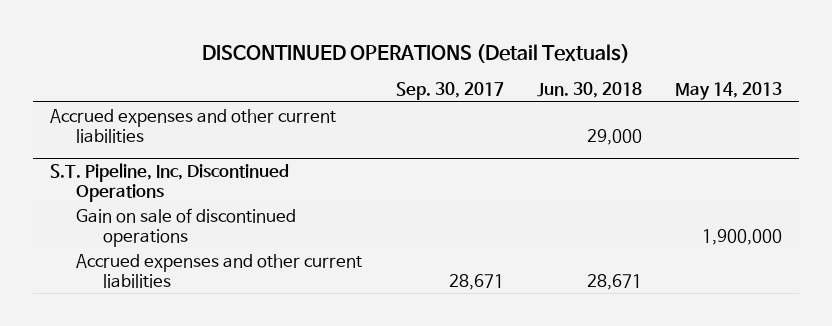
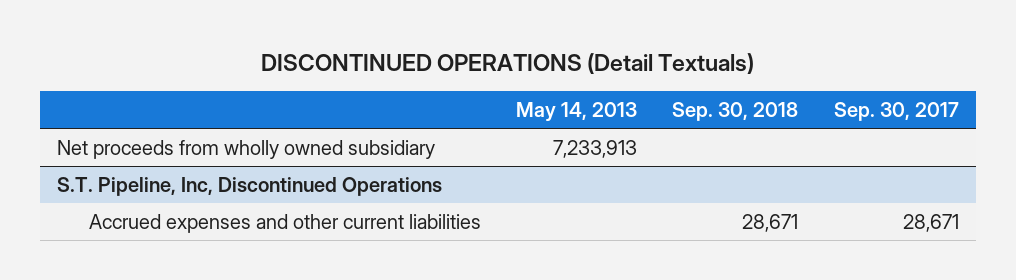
- | Sep. 30, 2017 | Jun. 30, 2018 | May 14, 2013
+ | May 14, 2013 | Sep. 30, 2018 | Sep. 30, 2017
- Accrued expenses and other current liabilities | | 29,000 |
+ Net proceeds from wholly owned subsidiary | 7,233,913 | |
@ S.T. Pipeline, Inc, Discontinued Operations
- Gain on sale of discontinued operations | | | 1,900,000

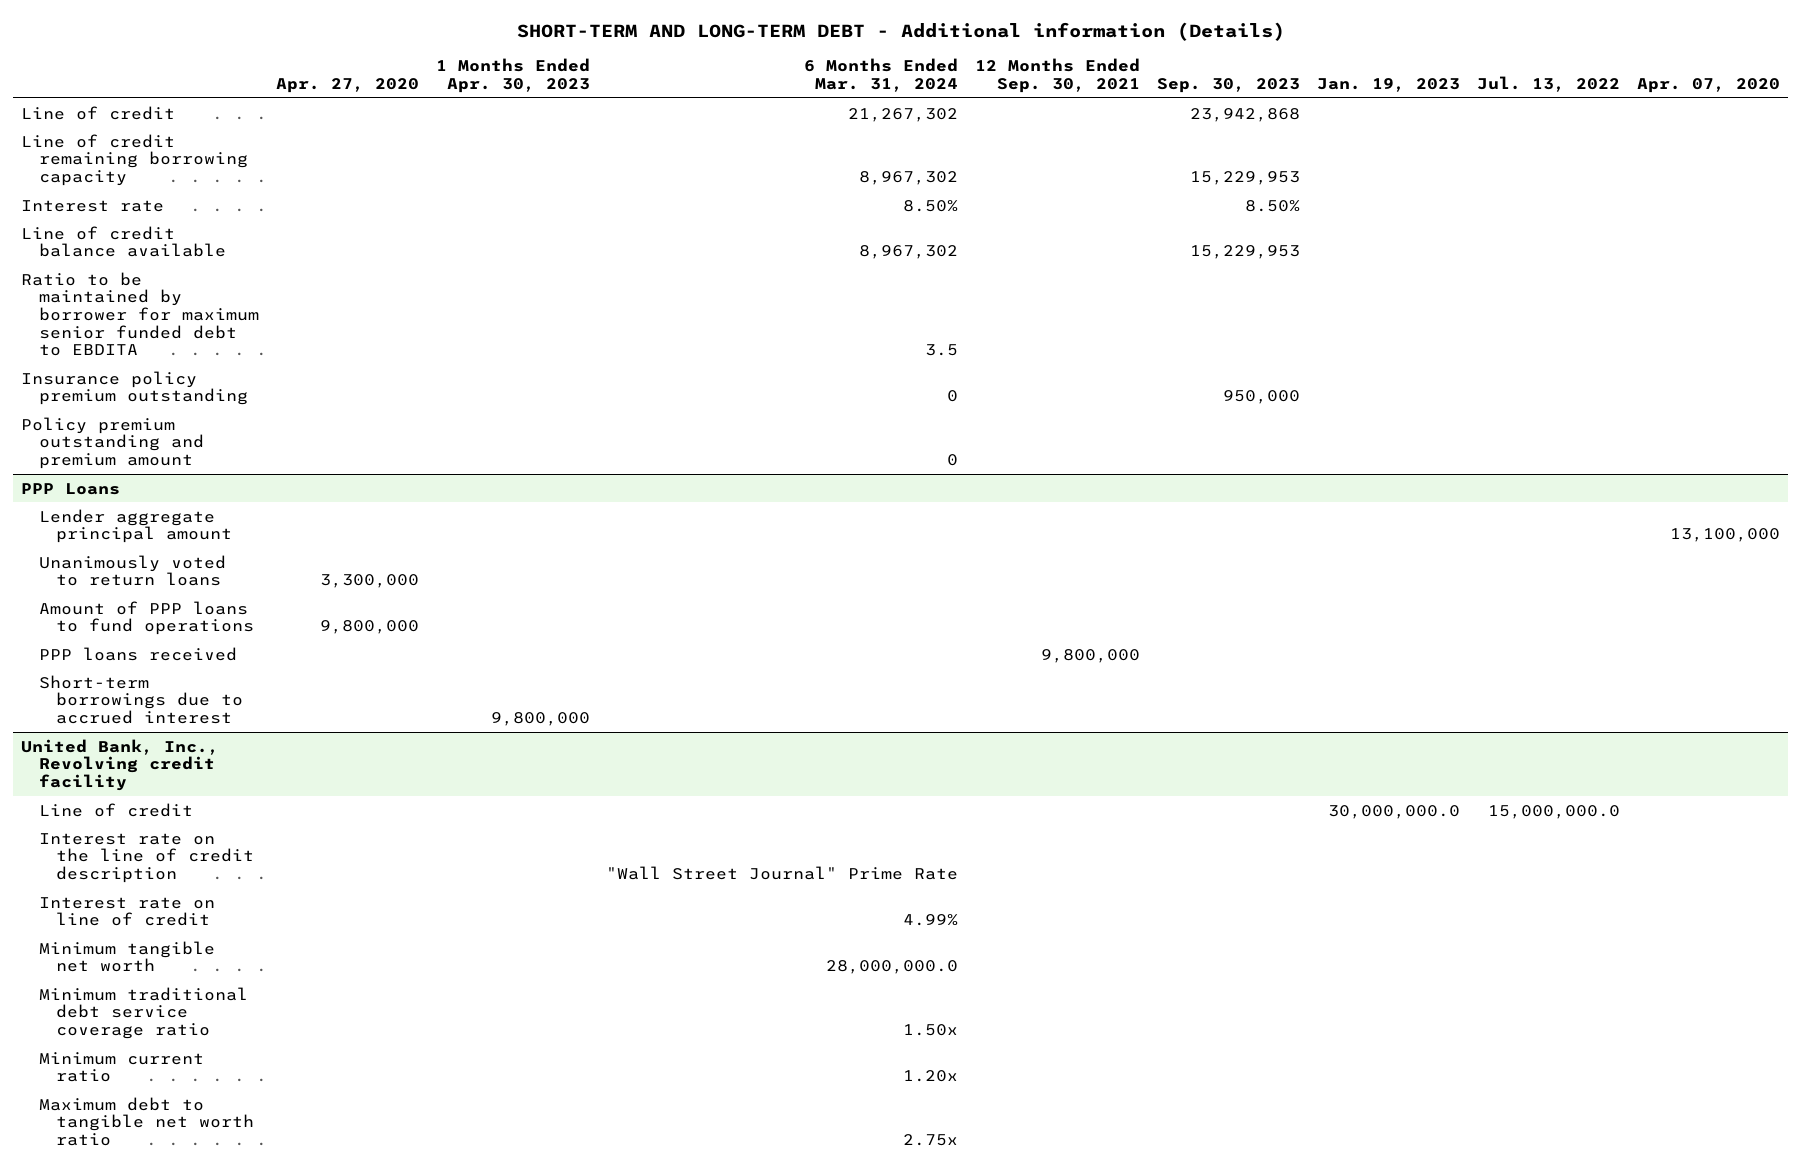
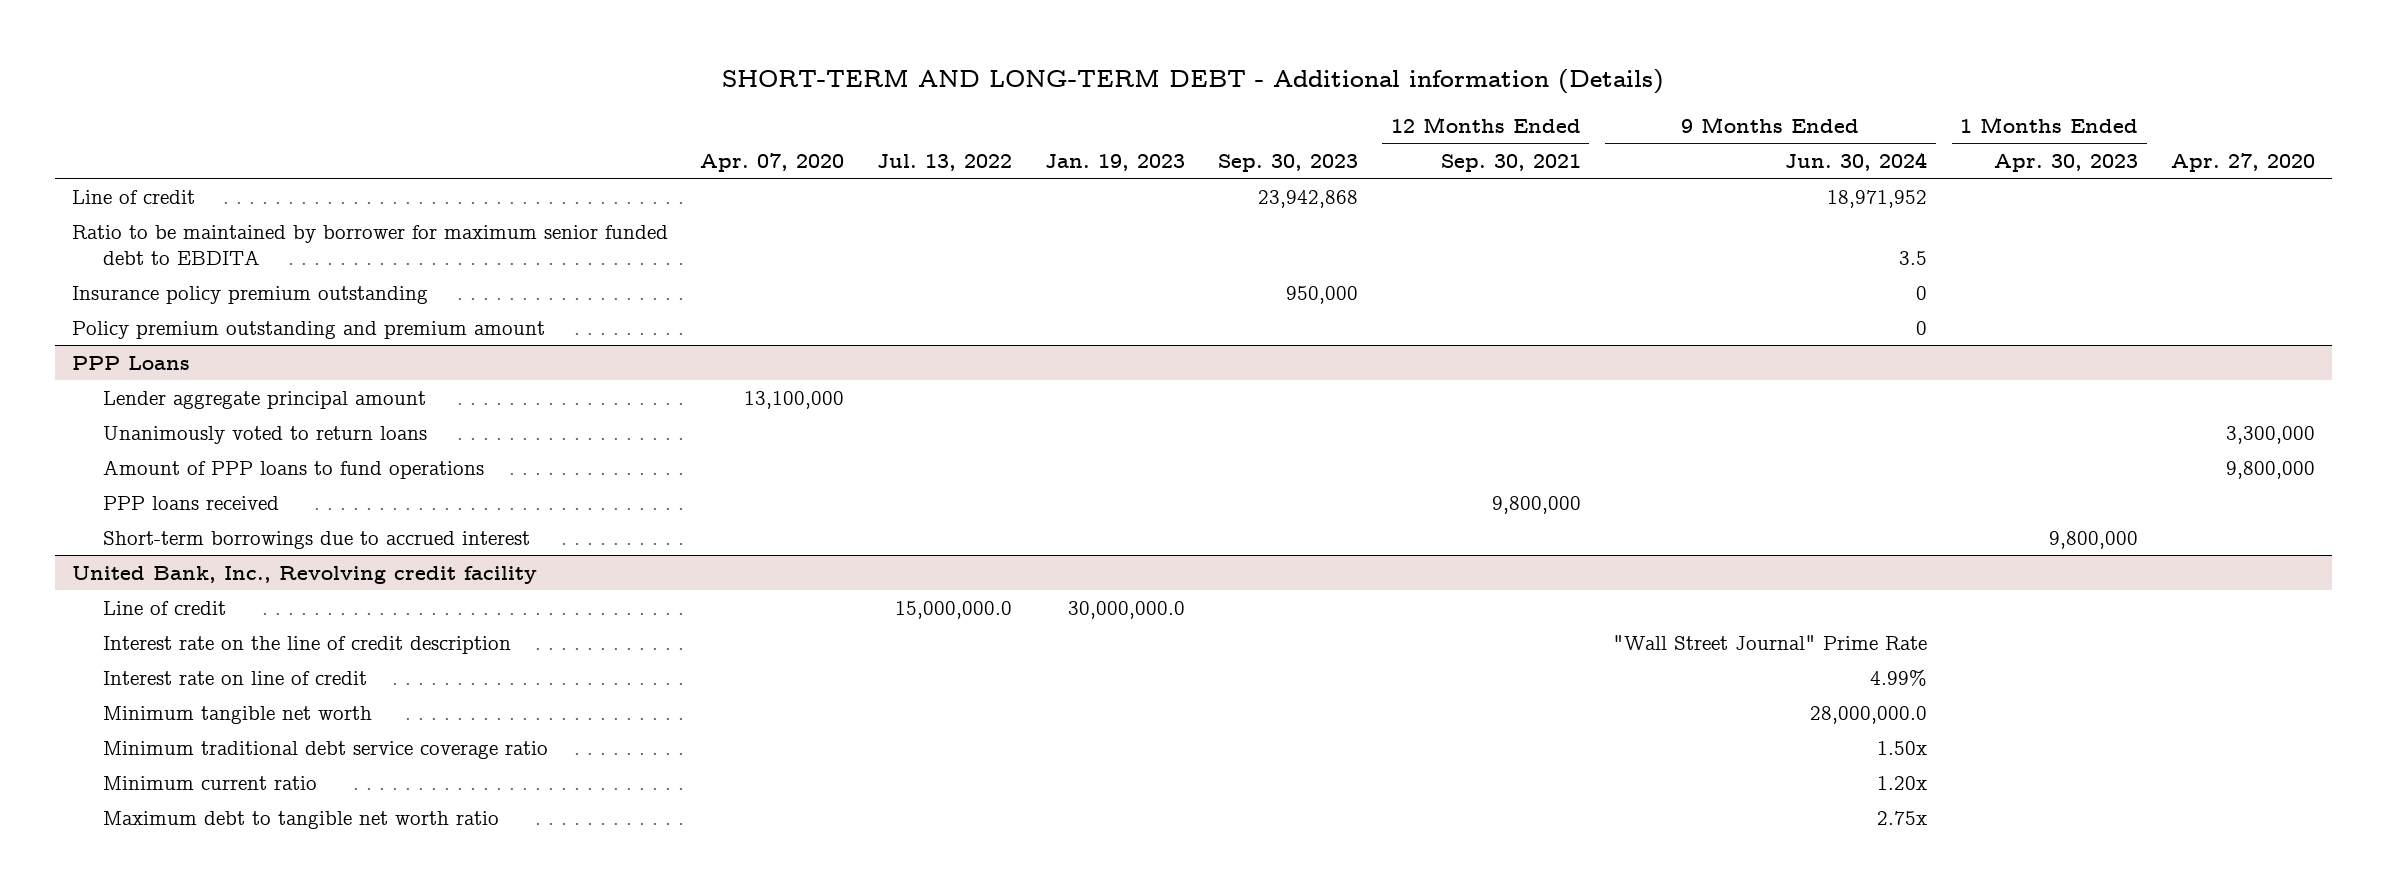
- | Apr. 27, 2020 | 1 Months Ended Apr. 30, 2023 | 6 Months Ended Mar. 31, 2024 | 12 Months Ended Sep. 30, 2021 | Sep. 30, 2023 | Jan. 19, 2023 | Jul. 13, 2022 | Apr. 07, 2020
+ | Apr. 07, 2020 | Jul. 13, 2022 | Jan. 19, 2023 | Sep. 30, 2023 | 12 Months Ended Sep. 30, 2021 | 9 Months Ended Jun. 30, 2024 | 1 Months Ended Apr. 30, 2023 | Apr. 27, 2020
- Line of credit remaining borrowing capacity | | | 8,967,302 | | 15,229,953 | | |
- Interest rate | | | 8.50% | | 8.50% | | |
- Line of credit balance available | | | 8,967,302 | | 15,229,953 | | |

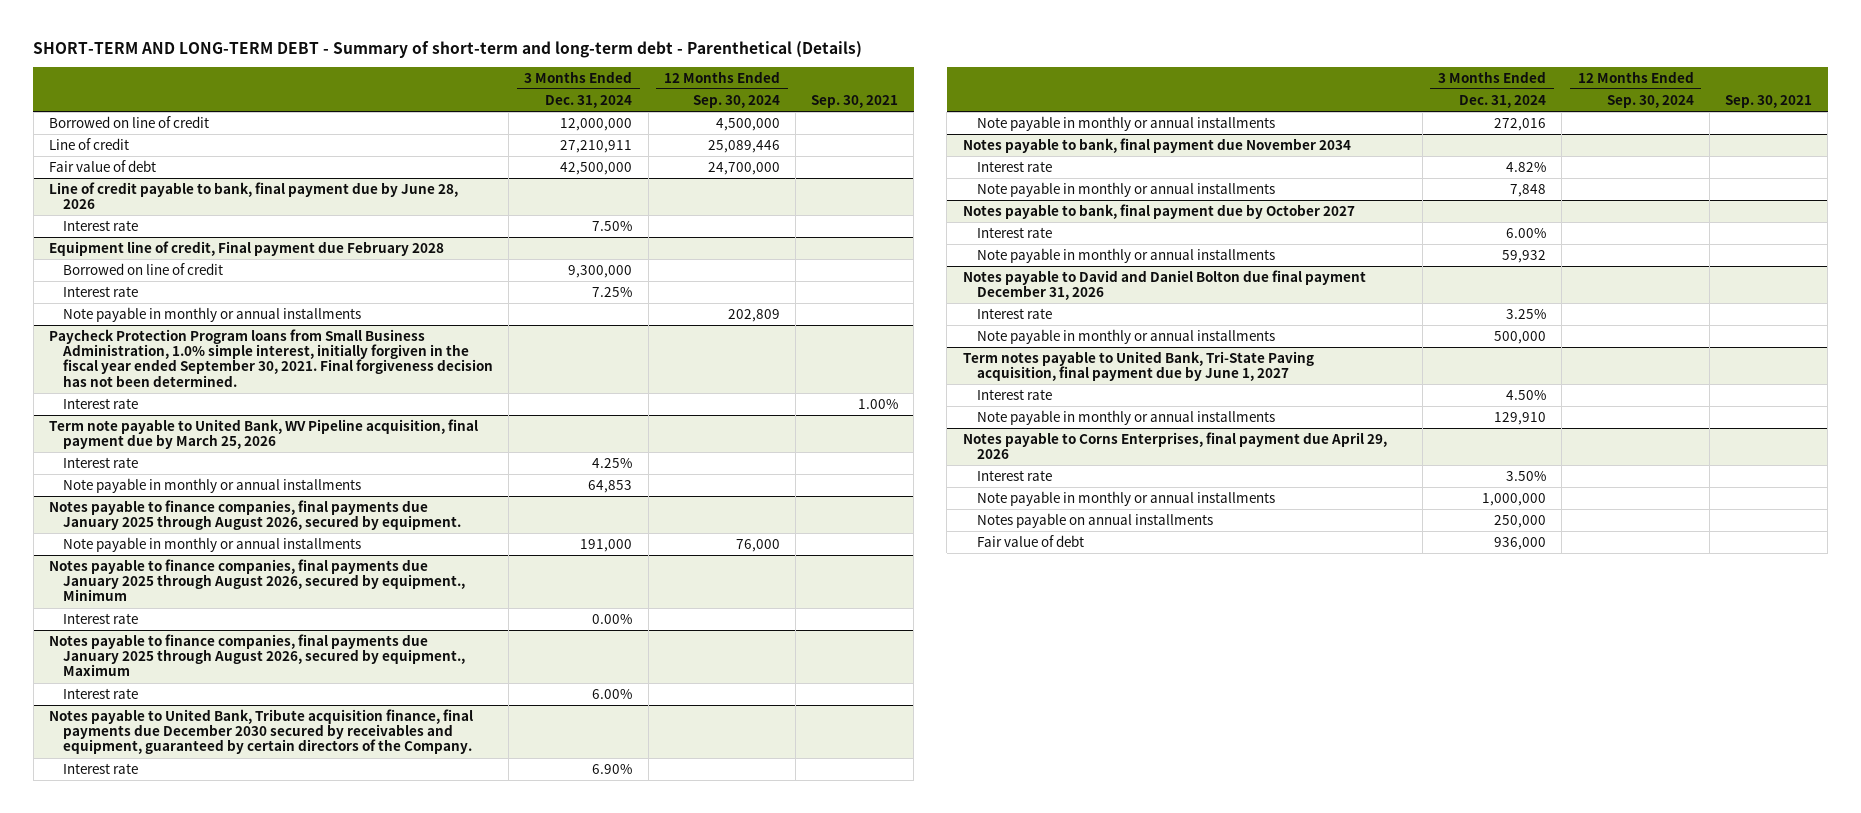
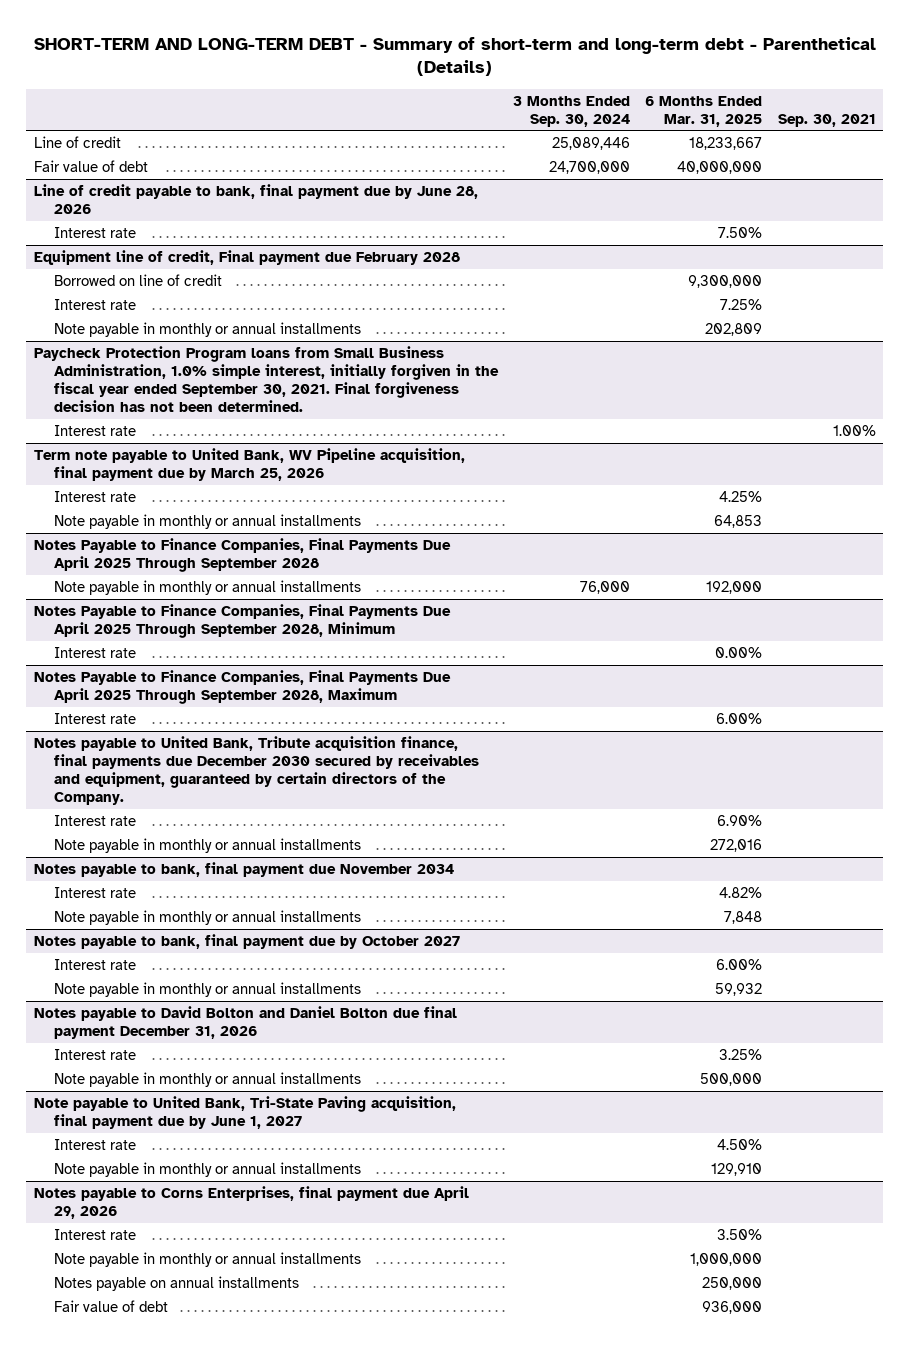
- | 3 Months Ended Dec. 31, 2024 | 12 Months Ended Sep. 30, 2024 | Sep. 30, 2021
+ | 3 Months Ended Sep. 30, 2024 | 6 Months Ended Mar. 31, 2025 | Sep. 30, 2021
- Borrowed on line of credit | 12,000,000 | 4,500,000 |
- Notes payable to finance companies, final payments due January 2025 through August 2026, secured by equipment.
- Note payable in monthly or annual installments | 191,000 | 76,000 |
- Notes payable to finance companies, final payments due January 2025 through August 2026, secured by equipment., Minimum
+ Notes Payable to Finance Companies, Final Payments Due April 2025 Through September 2028
+ Note payable in monthly or annual installments | 76,000 | 192,000 |
+ Notes Payable to Finance Companies, Final Payments Due April 2025 Through September 2028, Minimum
- Notes payable to finance companies, final payments due January 2025 through August 2026, secured by equipment., Maximum
+ Notes Payable to Finance Companies, Final Payments Due April 2025 Through September 2028, Maximum
- Notes payable to David and Daniel Bolton due final payment December 31, 2026
+ Notes payable to David Bolton and Daniel Bolton due final payment December 31, 2026
- Term notes payable to United Bank, Tri-State Paving acquisition, final payment due by June 1, 2027
+ Note payable to United Bank, Tri-State Paving acquisition, final payment due by June 1, 2027

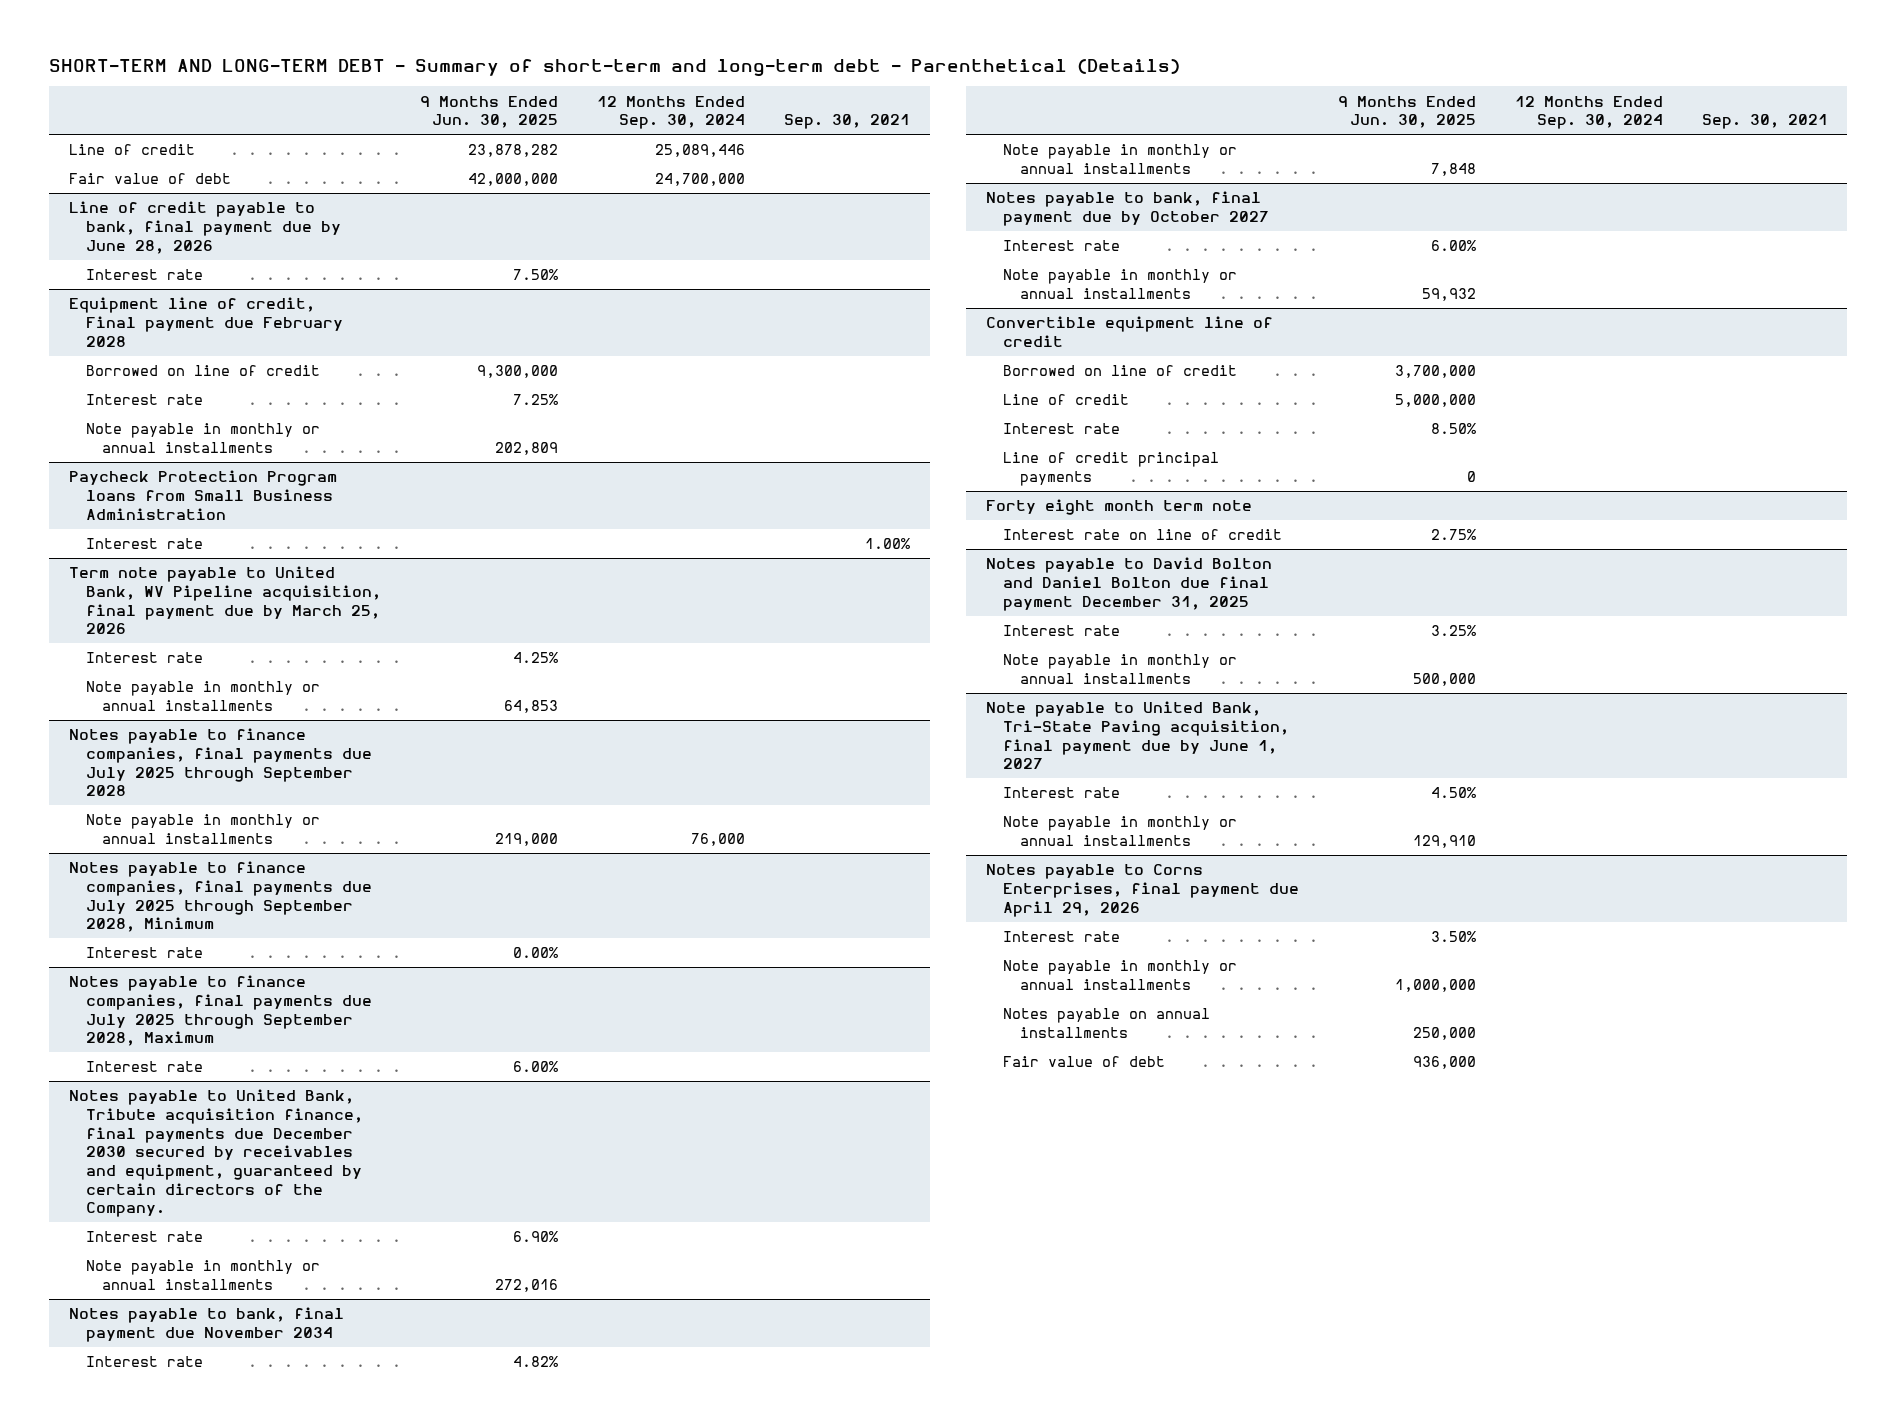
- | 3 Months Ended Sep. 30, 2024 | 6 Months Ended Mar. 31, 2025 | Sep. 30, 2021
+ | 9 Months Ended Jun. 30, 2025 | 12 Months Ended Sep. 30, 2024 | Sep. 30, 2021
- Paycheck Protection Program loans from Small Business Administration, 1.0% simple interest, initially forgiven in the fiscal year ended September 30, 2021. Final forgiveness decision has not been determined.
+ Paycheck Protection Program loans from Small Business Administration
- Notes Payable to Finance Companies, Final Payments Due April 2025 Through September 2028
- Note payable in monthly or annual installments | 76,000 | 192,000 |
- Notes Payable to Finance Companies, Final Payments Due April 2025 Through September 2028, Minimum
+ Notes payable to finance companies, final payments due July 2025 through September 2028
+ Note payable in monthly or annual installments | 219,000 | 76,000 |
+ Notes payable to finance companies, final payments due July 2025 through September 2028, Minimum
- Notes Payable to Finance Companies, Final Payments Due April 2025 Through September 2028, Maximum
+ Notes payable to finance companies, final payments due July 2025 through September 2028, Maximum
- Notes payable to David Bolton and Daniel Bolton due final payment December 31, 2026
- Interest rate | | 3.25% |
- Note payable in monthly or annual installments | | 500,000 |
+ Convertible equipment line of credit
+ Borrowed on line of credit | 3,700,000 | |
+ Line of credit | 5,000,000 | |
+ Interest rate | 8.50% | |
+ Line of credit principal payments | 0 | |
+ Forty eight month term note
+ Interest rate on line of credit | 2.75% | |
+ Notes payable to David Bolton and Daniel Bolton due final payment December 31, 2025
+ Interest rate | 3.25% | |
+ Note payable in monthly or annual installments | 500,000 | |

